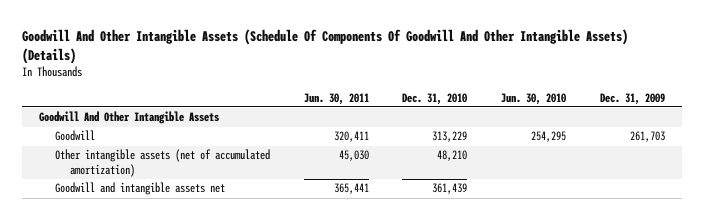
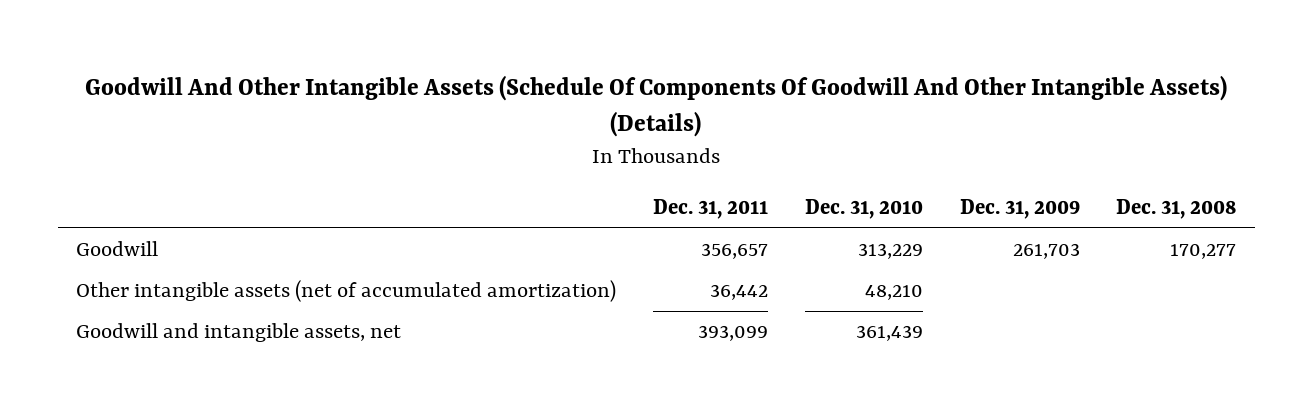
- | Jun. 30, 2011 | Dec. 31, 2010 | Jun. 30, 2010 | Dec. 31, 2009
+ | Dec. 31, 2011 | Dec. 31, 2010 | Dec. 31, 2009 | Dec. 31, 2008
- Goodwill And Other Intangible Assets
- Goodwill and intangible assets net | 365,441 | 361,439 | |
+ Goodwill and intangible assets, net | 393,099 | 361,439 | |

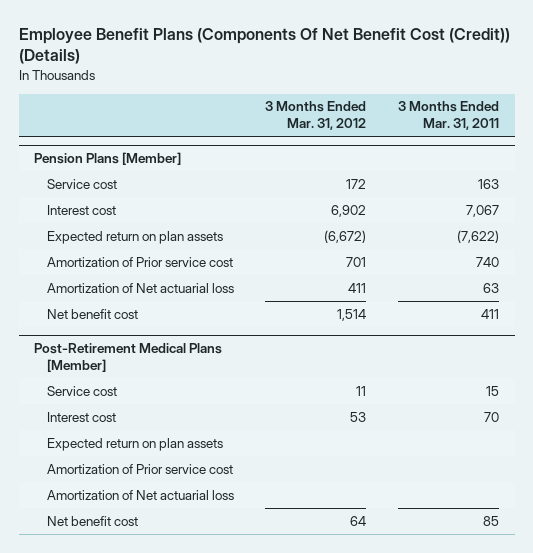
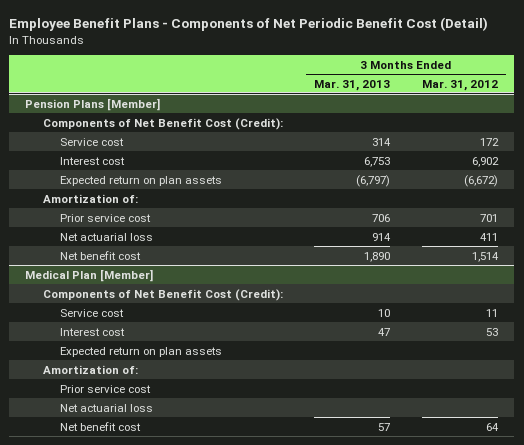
- Employee Benefit Plans (Components Of Net Benefit Cost (Credit)) (Details)
+ Employee Benefit Plans - Components of Net Periodic Benefit Cost (Detail)
- | 3 Months Ended Mar. 31, 2012 | 3 Months Ended Mar. 31, 2011
+ | 3 Months Ended Mar. 31, 2013 | 3 Months Ended Mar. 31, 2012
@ Pension Plans [Member]
+ Components of Net Benefit Cost (Credit):
- Amortization of Prior service cost | 701 | 740
- Amortization of Net actuarial loss | 411 | 63
+ Amortization of:
+ Prior service cost | 706 | 701
+ Net actuarial loss | 914 | 411
- Post-Retirement Medical Plans [Member]
+ Medical Plan [Member]
+ Components of Net Benefit Cost (Credit):
- Amortization of Prior service cost
- Amortization of Net actuarial loss
+ Amortization of:
+ Prior service cost
+ Net actuarial loss

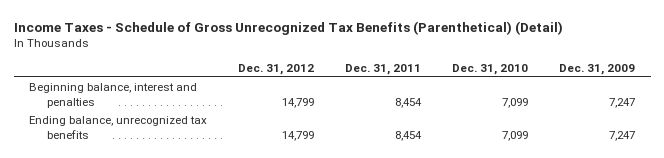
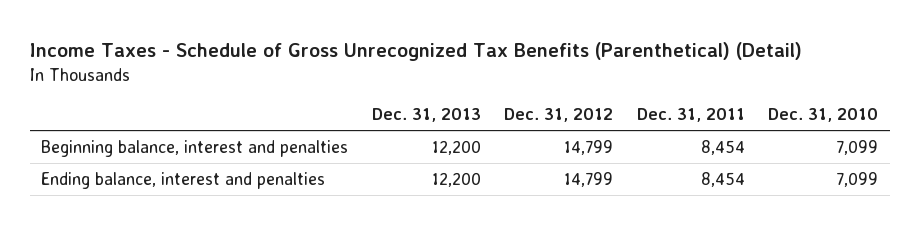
- | Dec. 31, 2012 | Dec. 31, 2011 | Dec. 31, 2010 | Dec. 31, 2009
+ | Dec. 31, 2013 | Dec. 31, 2012 | Dec. 31, 2011 | Dec. 31, 2010
- Ending balance, unrecognized tax benefits | 14,799 | 8,454 | 7,099 | 7,247
+ Ending balance, interest and penalties | 12,200 | 14,799 | 8,454 | 7,099

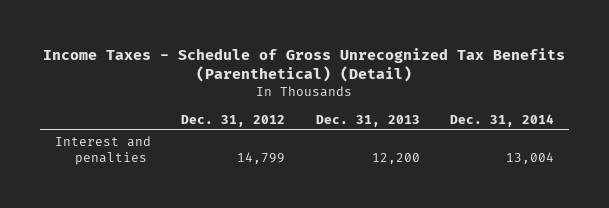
- | Dec. 31, 2013 | Dec. 31, 2012 | Dec. 31, 2011 | Dec. 31, 2010
+ | Dec. 31, 2012 | Dec. 31, 2013 | Dec. 31, 2014
- Beginning balance, interest and penalties | 12,200 | 14,799 | 8,454 | 7,099
- Ending balance, interest and penalties | 12,200 | 14,799 | 8,454 | 7,099
+ Interest and penalties | 14,799 | 12,200 | 13,004

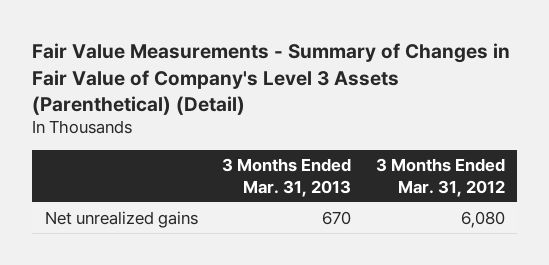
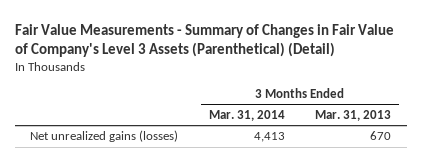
- | 3 Months Ended Mar. 31, 2013 | 3 Months Ended Mar. 31, 2012
+ | 3 Months Ended Mar. 31, 2014 | 3 Months Ended Mar. 31, 2013
- Net unrealized gains | 670 | 6,080
+ Net unrealized gains (losses) | 4,413 | 670

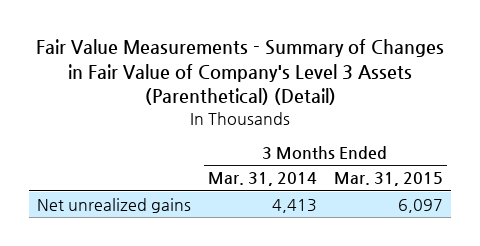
- | 3 Months Ended Mar. 31, 2014 | 3 Months Ended Mar. 31, 2013
+ | 3 Months Ended Mar. 31, 2014 | 3 Months Ended Mar. 31, 2015
- Net unrealized gains (losses) | 4,413 | 670
+ Net unrealized gains | 4,413 | 6,097

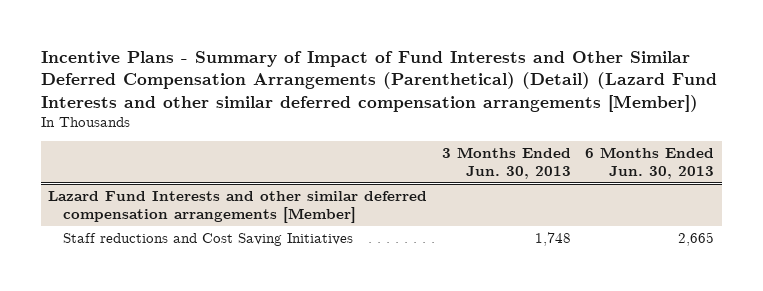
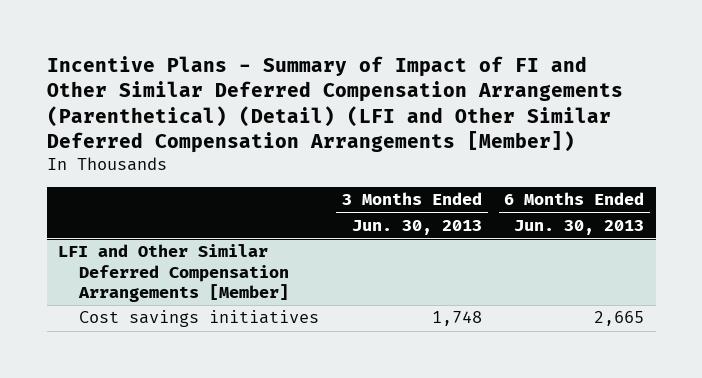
- Incentive Plans - Summary of Impact of Fund Interests and Other Similar Deferred Compensation Arrangements (Parenthetical) (Detail) (Lazard Fund Interests and other similar deferred compensation arrangements [Member])
+ Incentive Plans - Summary of Impact of FI and Other Similar Deferred Compensation Arrangements (Parenthetical) (Detail) (LFI and Other Similar Deferred Compensation Arrangements [Member])
- Lazard Fund Interests and other similar deferred compensation arrangements [Member]
- Staff reductions and Cost Saving Initiatives | 1,748 | 2,665
+ LFI and Other Similar Deferred Compensation Arrangements [Member]
+ Cost savings initiatives | 1,748 | 2,665

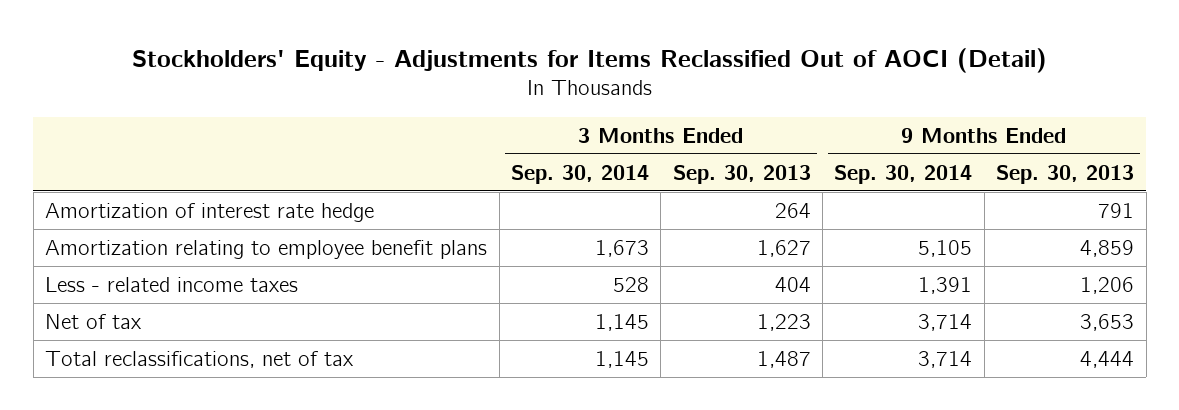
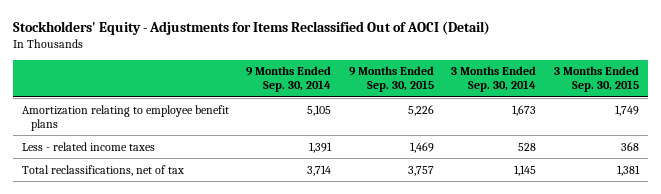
- | 3 Months Ended Sep. 30, 2014 | 3 Months Ended Sep. 30, 2013 | 9 Months Ended Sep. 30, 2014 | 9 Months Ended Sep. 30, 2013
+ | 9 Months Ended Sep. 30, 2014 | 9 Months Ended Sep. 30, 2015 | 3 Months Ended Sep. 30, 2014 | 3 Months Ended Sep. 30, 2015
- Amortization of interest rate hedge | | 264 | | 791
- Net of tax | 1,145 | 1,223 | 3,714 | 3,653

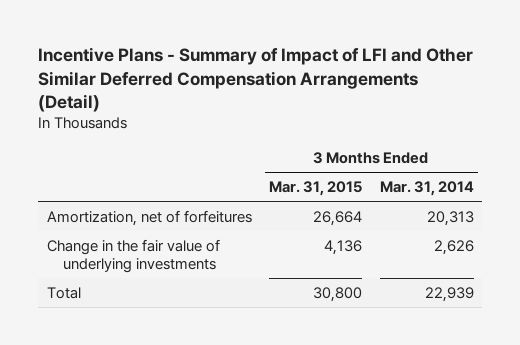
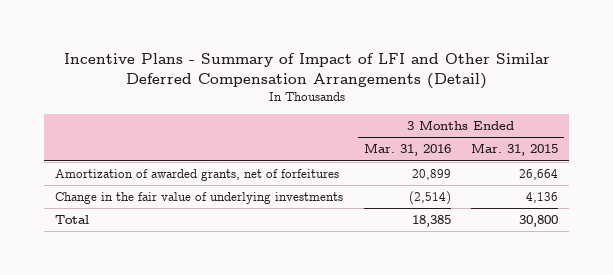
- | 3 Months Ended Mar. 31, 2015 | 3 Months Ended Mar. 31, 2014
+ | 3 Months Ended Mar. 31, 2016 | 3 Months Ended Mar. 31, 2015
- Amortization, net of forfeitures | 26,664 | 20,313
+ Amortization of awarded grants, net of forfeitures | 20,899 | 26,664

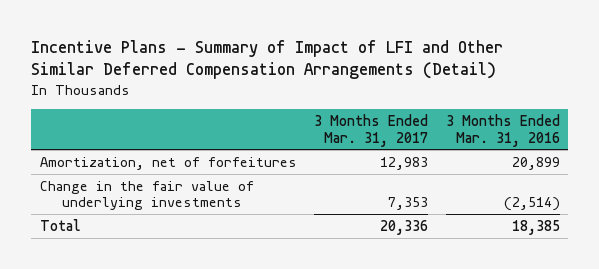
- | 3 Months Ended Mar. 31, 2016 | 3 Months Ended Mar. 31, 2015
+ | 3 Months Ended Mar. 31, 2017 | 3 Months Ended Mar. 31, 2016
- Amortization of awarded grants, net of forfeitures | 20,899 | 26,664
+ Amortization, net of forfeitures | 12,983 | 20,899

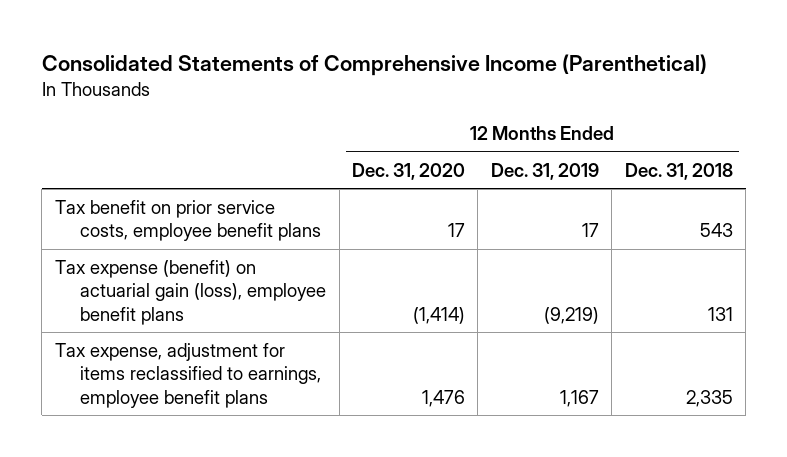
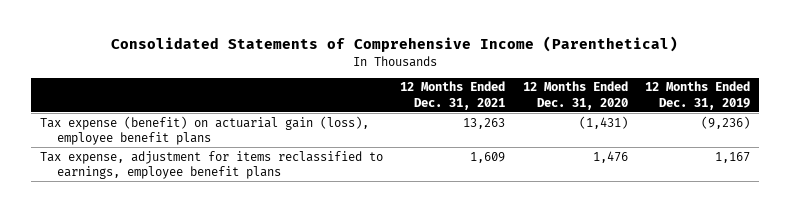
- | 12 Months Ended Dec. 31, 2020 | 12 Months Ended Dec. 31, 2019 | 12 Months Ended Dec. 31, 2018
+ | 12 Months Ended Dec. 31, 2021 | 12 Months Ended Dec. 31, 2020 | 12 Months Ended Dec. 31, 2019
- Tax benefit on prior service costs, employee benefit plans | 17 | 17 | 543
- Tax expense (benefit) on actuarial gain (loss), employee benefit plans | (1,414) | (9,219) | 131
+ Tax expense (benefit) on actuarial gain (loss), employee benefit plans | 13,263 | (1,431) | (9,236)

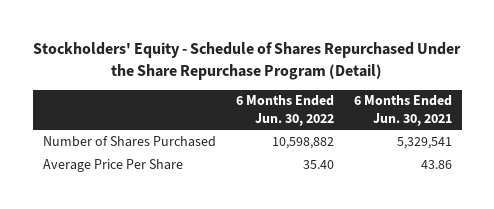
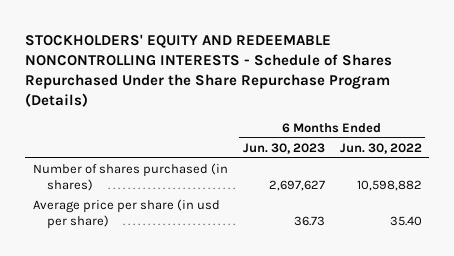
- Stockholders' Equity - Schedule of Shares Repurchased Under the Share Repurchase Program (Detail)
+ STOCKHOLDERS' EQUITY AND REDEEMABLE NONCONTROLLING INTERESTS - Schedule of Shares Repurchased Under the Share Repurchase Program (Details)
- | 6 Months Ended Jun. 30, 2022 | 6 Months Ended Jun. 30, 2021
+ | 6 Months Ended Jun. 30, 2023 | 6 Months Ended Jun. 30, 2022
- Number of Shares Purchased | 10,598,882 | 5,329,541
- Average Price Per Share | 35.40 | 43.86
+ Number of shares purchased (in shares) | 2,697,627 | 10,598,882
+ Average price per share (in usd per share) | 36.73 | 35.40

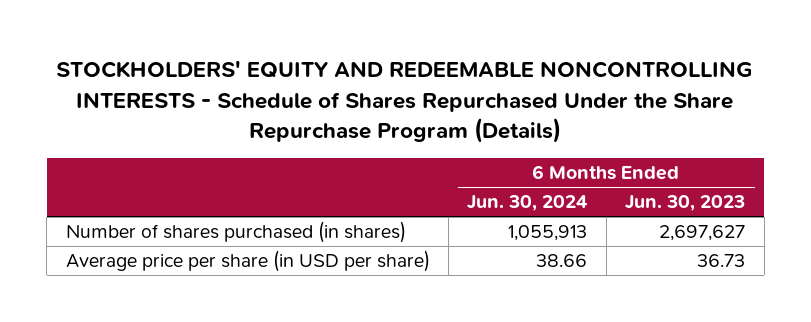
- | 6 Months Ended Jun. 30, 2023 | 6 Months Ended Jun. 30, 2022
+ | 6 Months Ended Jun. 30, 2024 | 6 Months Ended Jun. 30, 2023
- Average price per share (in usd per share) | 36.73 | 35.40
+ Average price per share (in USD per share) | 38.66 | 36.73

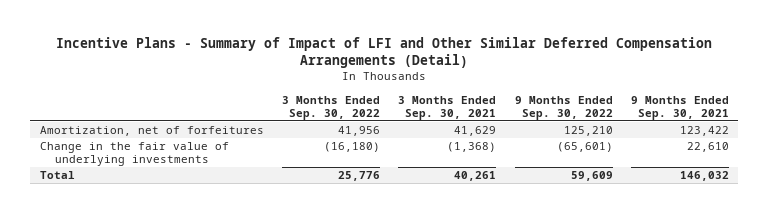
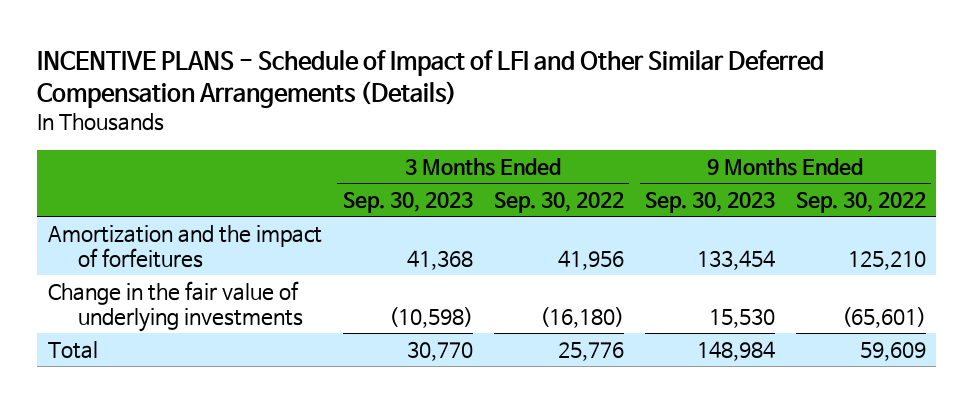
- Incentive Plans - Summary of Impact of LFI and Other Similar Deferred Compensation Arrangements (Detail)
+ INCENTIVE PLANS - Schedule of Impact of LFI and Other Similar Deferred Compensation Arrangements (Details)
- | 3 Months Ended Sep. 30, 2022 | 3 Months Ended Sep. 30, 2021 | 9 Months Ended Sep. 30, 2022 | 9 Months Ended Sep. 30, 2021
+ | 3 Months Ended Sep. 30, 2023 | 3 Months Ended Sep. 30, 2022 | 9 Months Ended Sep. 30, 2023 | 9 Months Ended Sep. 30, 2022
- Amortization, net of forfeitures | 41,956 | 41,629 | 125,210 | 123,422
+ Amortization and the impact of forfeitures | 41,368 | 41,956 | 133,454 | 125,210

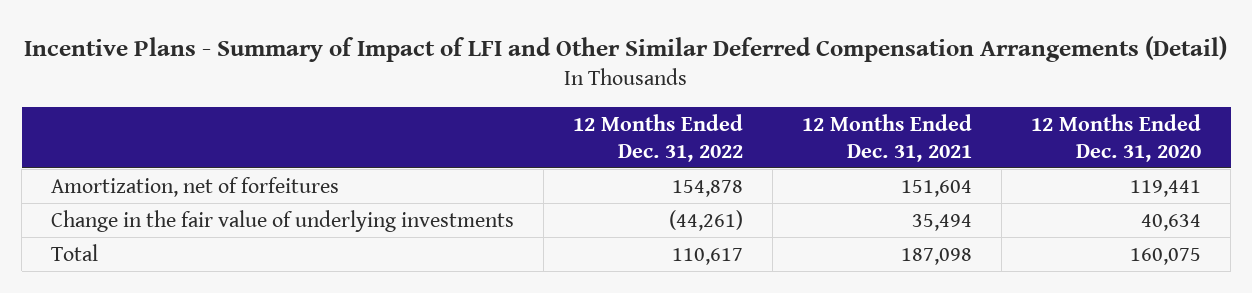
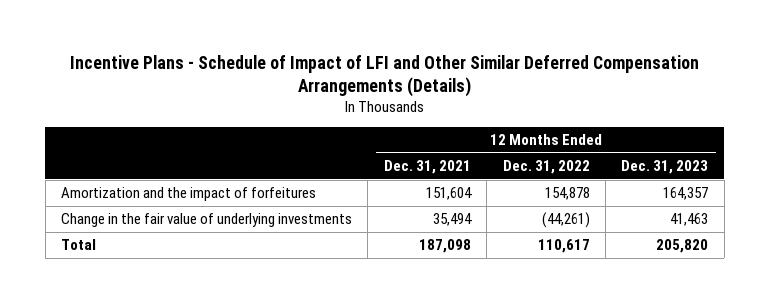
- Incentive Plans - Summary of Impact of LFI and Other Similar Deferred Compensation Arrangements (Detail)
+ Incentive Plans - Schedule of Impact of LFI and Other Similar Deferred Compensation Arrangements (Details)
- | 12 Months Ended Dec. 31, 2022 | 12 Months Ended Dec. 31, 2021 | 12 Months Ended Dec. 31, 2020
+ | 12 Months Ended Dec. 31, 2021 | 12 Months Ended Dec. 31, 2022 | 12 Months Ended Dec. 31, 2023
- Amortization, net of forfeitures | 154,878 | 151,604 | 119,441
+ Amortization and the impact of forfeitures | 151,604 | 154,878 | 164,357

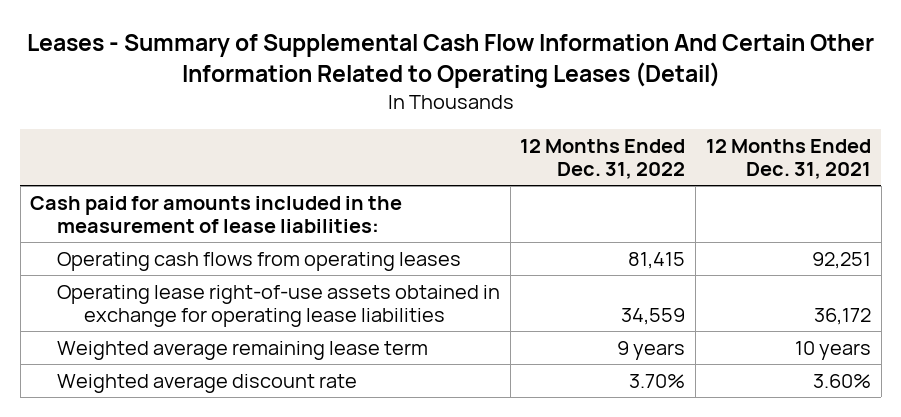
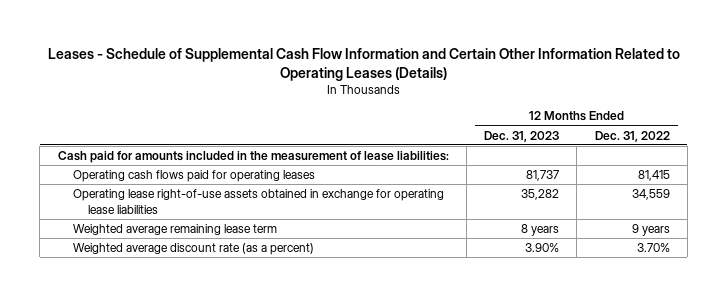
- Leases - Summary of Supplemental Cash Flow Information And Certain Other Information Related to Operating Leases (Detail)
+ Leases - Schedule of Supplemental Cash Flow Information and Certain Other Information Related to Operating Leases (Details)
- | 12 Months Ended Dec. 31, 2022 | 12 Months Ended Dec. 31, 2021
+ | 12 Months Ended Dec. 31, 2023 | 12 Months Ended Dec. 31, 2022
- Operating cash flows from operating leases | 81,415 | 92,251
+ Operating cash flows paid for operating leases | 81,737 | 81,415
- Weighted average discount rate | 3.70% | 3.60%
+ Weighted average discount rate (as a percent) | 3.90% | 3.70%

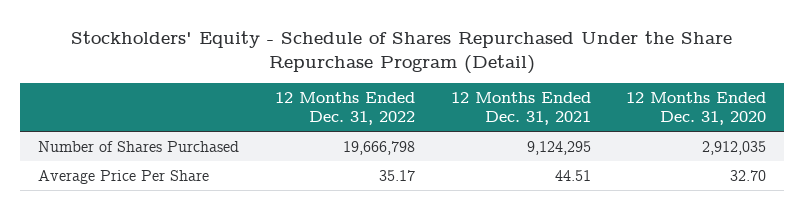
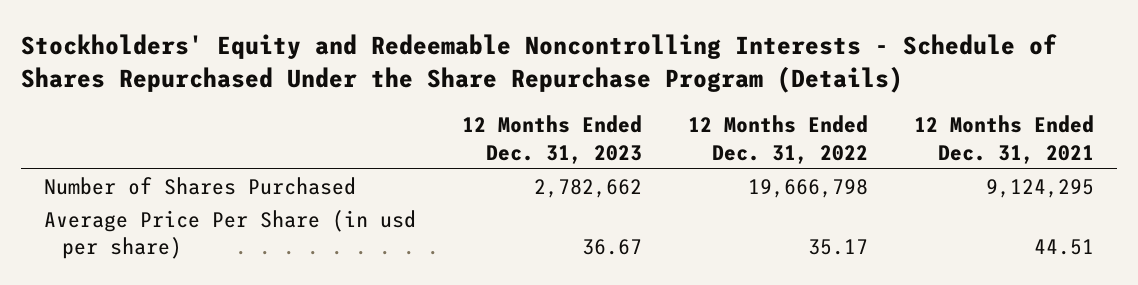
- Stockholders' Equity - Schedule of Shares Repurchased Under the Share Repurchase Program (Detail)
+ Stockholders' Equity and Redeemable Noncontrolling Interests - Schedule of Shares Repurchased Under the Share Repurchase Program (Details)
- | 12 Months Ended Dec. 31, 2022 | 12 Months Ended Dec. 31, 2021 | 12 Months Ended Dec. 31, 2020
+ | 12 Months Ended Dec. 31, 2023 | 12 Months Ended Dec. 31, 2022 | 12 Months Ended Dec. 31, 2021
- Average Price Per Share | 35.17 | 44.51 | 32.70
+ Average Price Per Share (in usd per share) | 36.67 | 35.17 | 44.51

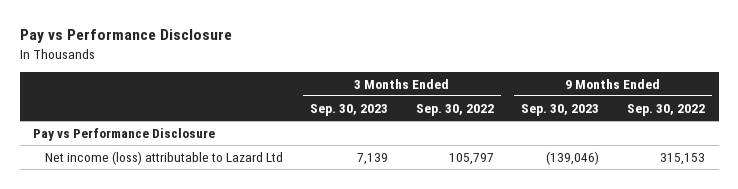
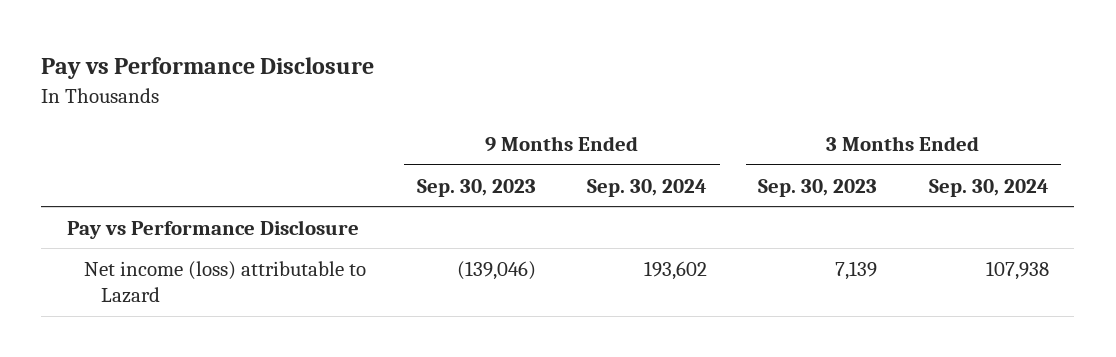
- | 3 Months Ended Sep. 30, 2023 | 3 Months Ended Sep. 30, 2022 | 9 Months Ended Sep. 30, 2023 | 9 Months Ended Sep. 30, 2022
+ | 9 Months Ended Sep. 30, 2023 | 9 Months Ended Sep. 30, 2024 | 3 Months Ended Sep. 30, 2023 | 3 Months Ended Sep. 30, 2024
- Net income (loss) attributable to Lazard Ltd | 7,139 | 105,797 | (139,046) | 315,153
+ Net income (loss) attributable to Lazard | (139,046) | 193,602 | 7,139 | 107,938

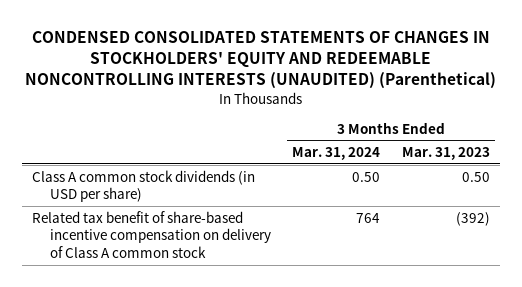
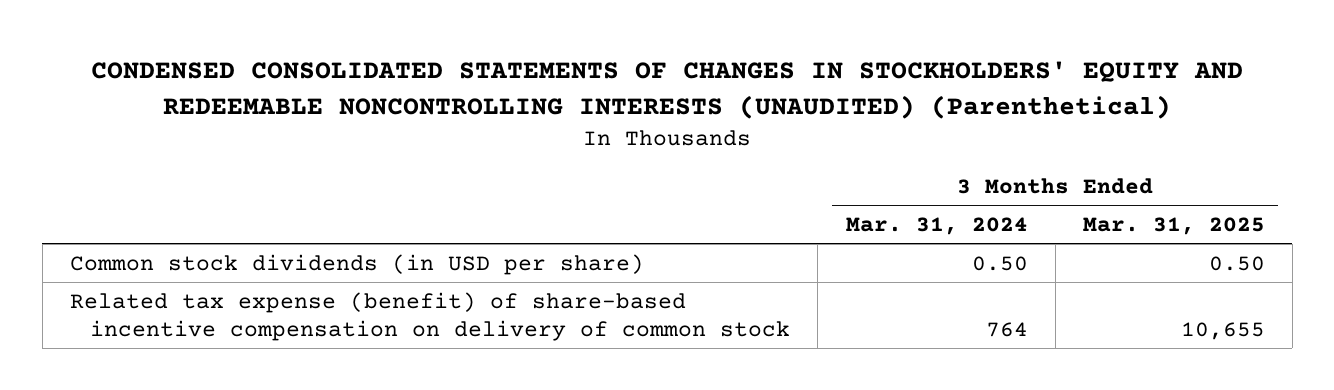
- | 3 Months Ended Mar. 31, 2024 | 3 Months Ended Mar. 31, 2023
+ | 3 Months Ended Mar. 31, 2024 | 3 Months Ended Mar. 31, 2025
- Class A common stock dividends (in USD per share) | 0.50 | 0.50
- Related tax benefit of share-based incentive compensation on delivery of Class A common stock | 764 | (392)
+ Common stock dividends (in USD per share) | 0.50 | 0.50
+ Related tax expense (benefit) of share-based incentive compensation on delivery of common stock | 764 | 10,655

